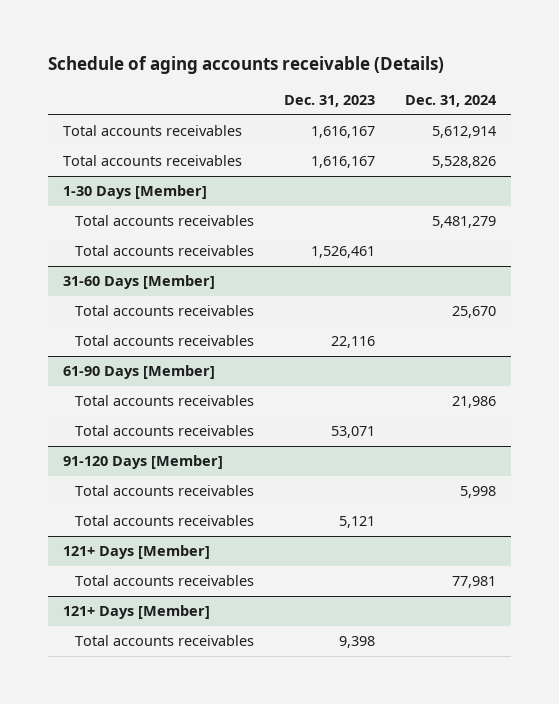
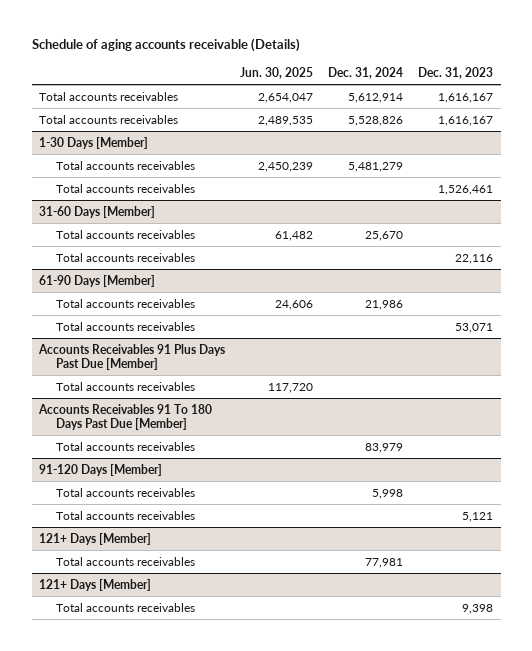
- | Dec. 31, 2023 | Dec. 31, 2024
+ | Jun. 30, 2025 | Dec. 31, 2024 | Dec. 31, 2023
+ Accounts Receivables 91 Plus Days Past Due [Member]
+ Total accounts receivables | 117,720 | |
+ Accounts Receivables 91 To 180 Days Past Due [Member]
+ Total accounts receivables | | 83,979 |

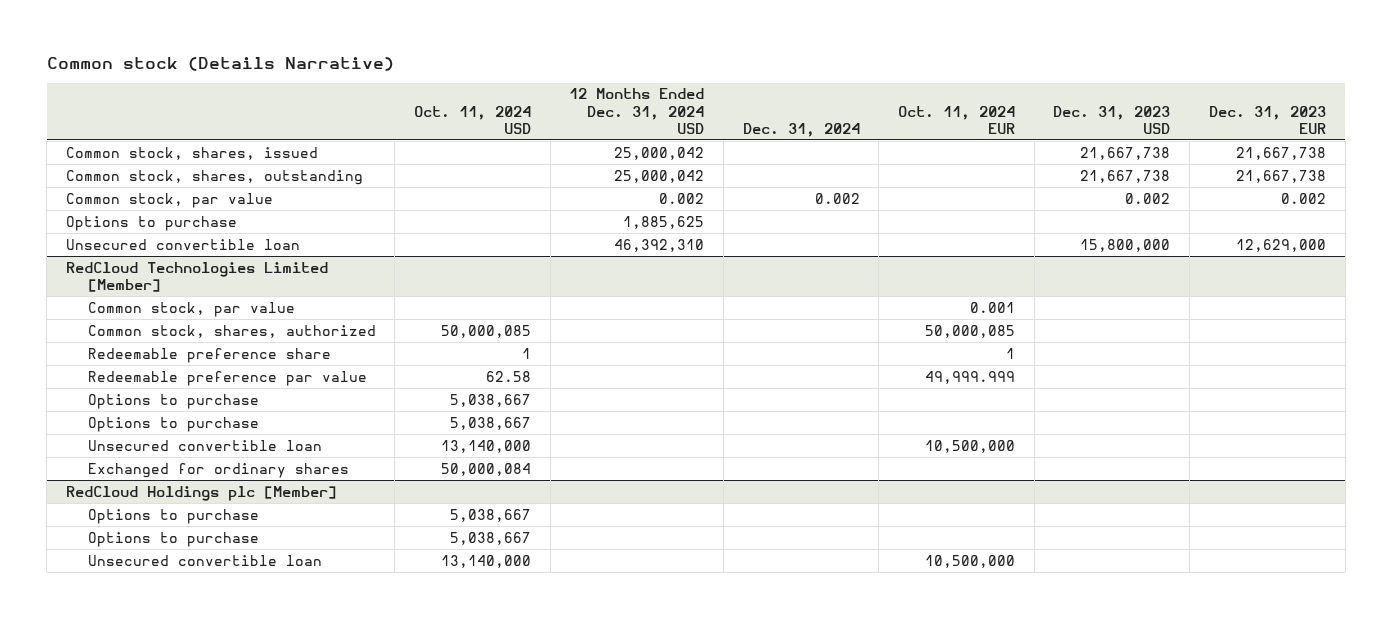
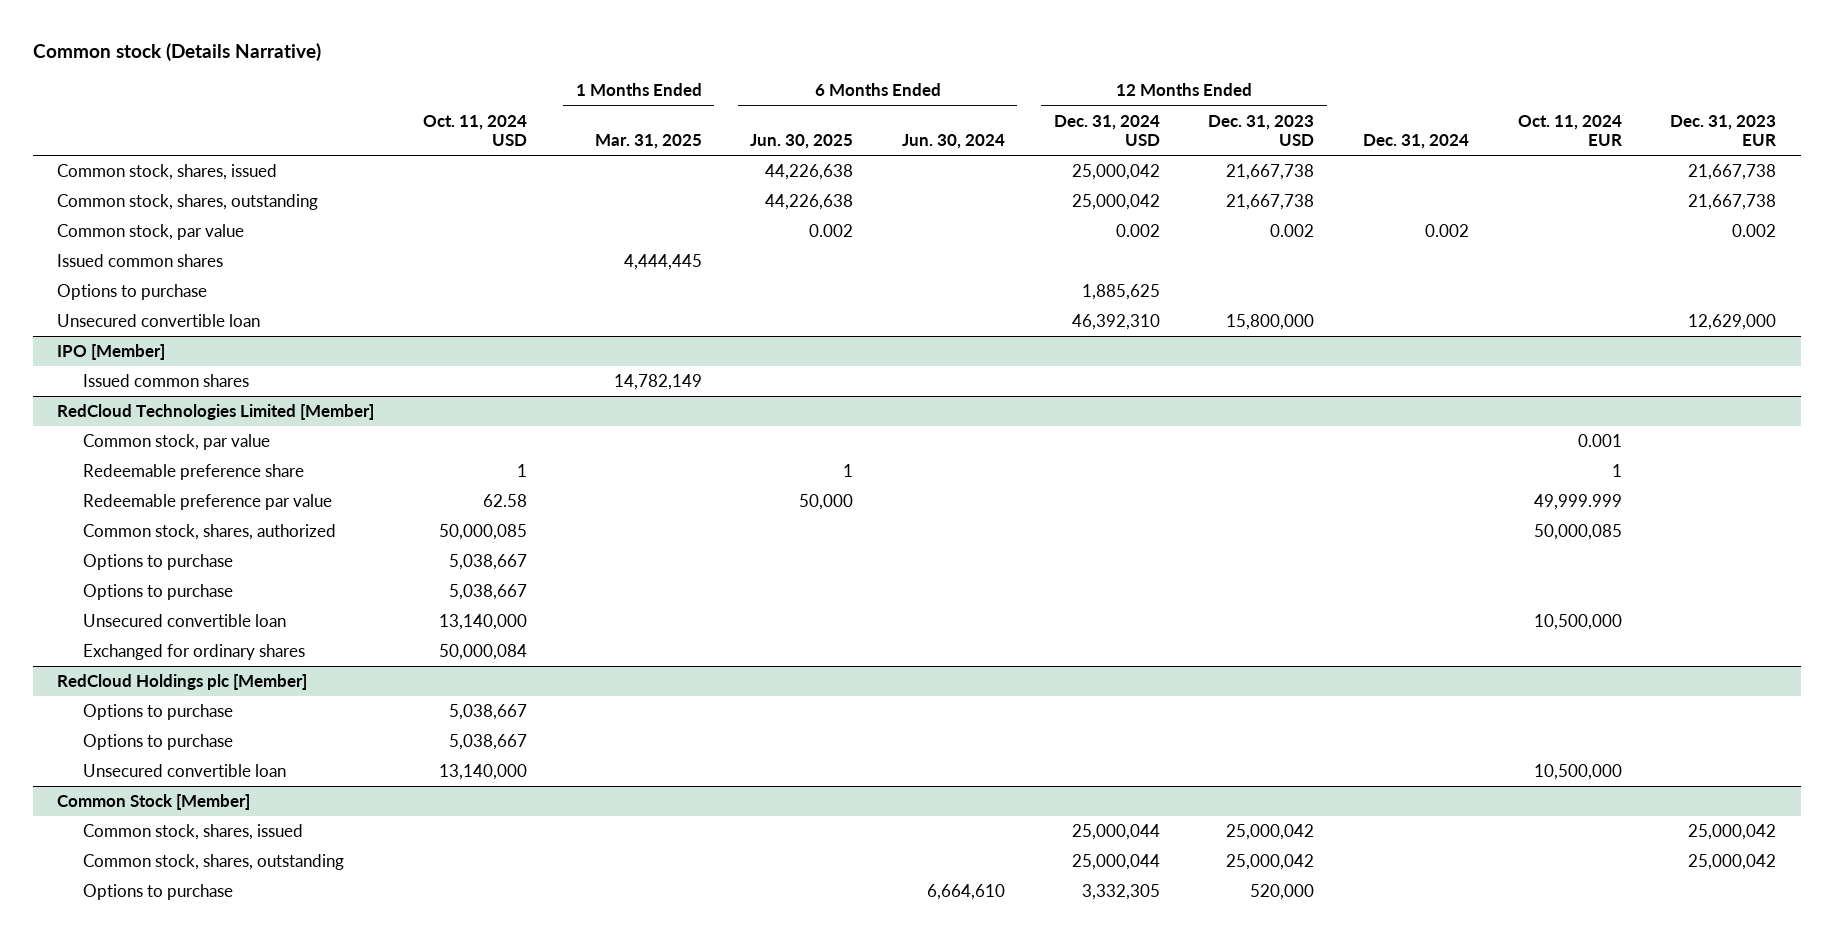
- | Oct. 11, 2024 USD | 12 Months Ended Dec. 31, 2024 USD | Dec. 31, 2024 | Oct. 11, 2024 EUR | Dec. 31, 2023 USD | Dec. 31, 2023 EUR
+ | Oct. 11, 2024 USD | 1 Months Ended Mar. 31, 2025 | 6 Months Ended Jun. 30, 2025 | 6 Months Ended Jun. 30, 2024 | 12 Months Ended Dec. 31, 2024 USD | 12 Months Ended Dec. 31, 2023 USD | Dec. 31, 2024 | Oct. 11, 2024 EUR | Dec. 31, 2023 EUR
+ Issued common shares | | 4,444,445 | | | | | | |
+ IPO [Member]
+ Issued common shares | | 14,782,149 | | | | | | |
@ RedCloud Technologies Limited [Member]
moved down: Common stock, shares, authorized | 50,000,085 | | | | | | | 50,000,085 |
+ Common Stock [Member]
+ Common stock, shares, issued | | | | | 25,000,044 | 25,000,042 | | | 25,000,042
+ Common stock, shares, outstanding | | | | | 25,000,044 | 25,000,042 | | | 25,000,042
+ Options to purchase | | | | 6,664,610 | 3,332,305 | 520,000 | | |

